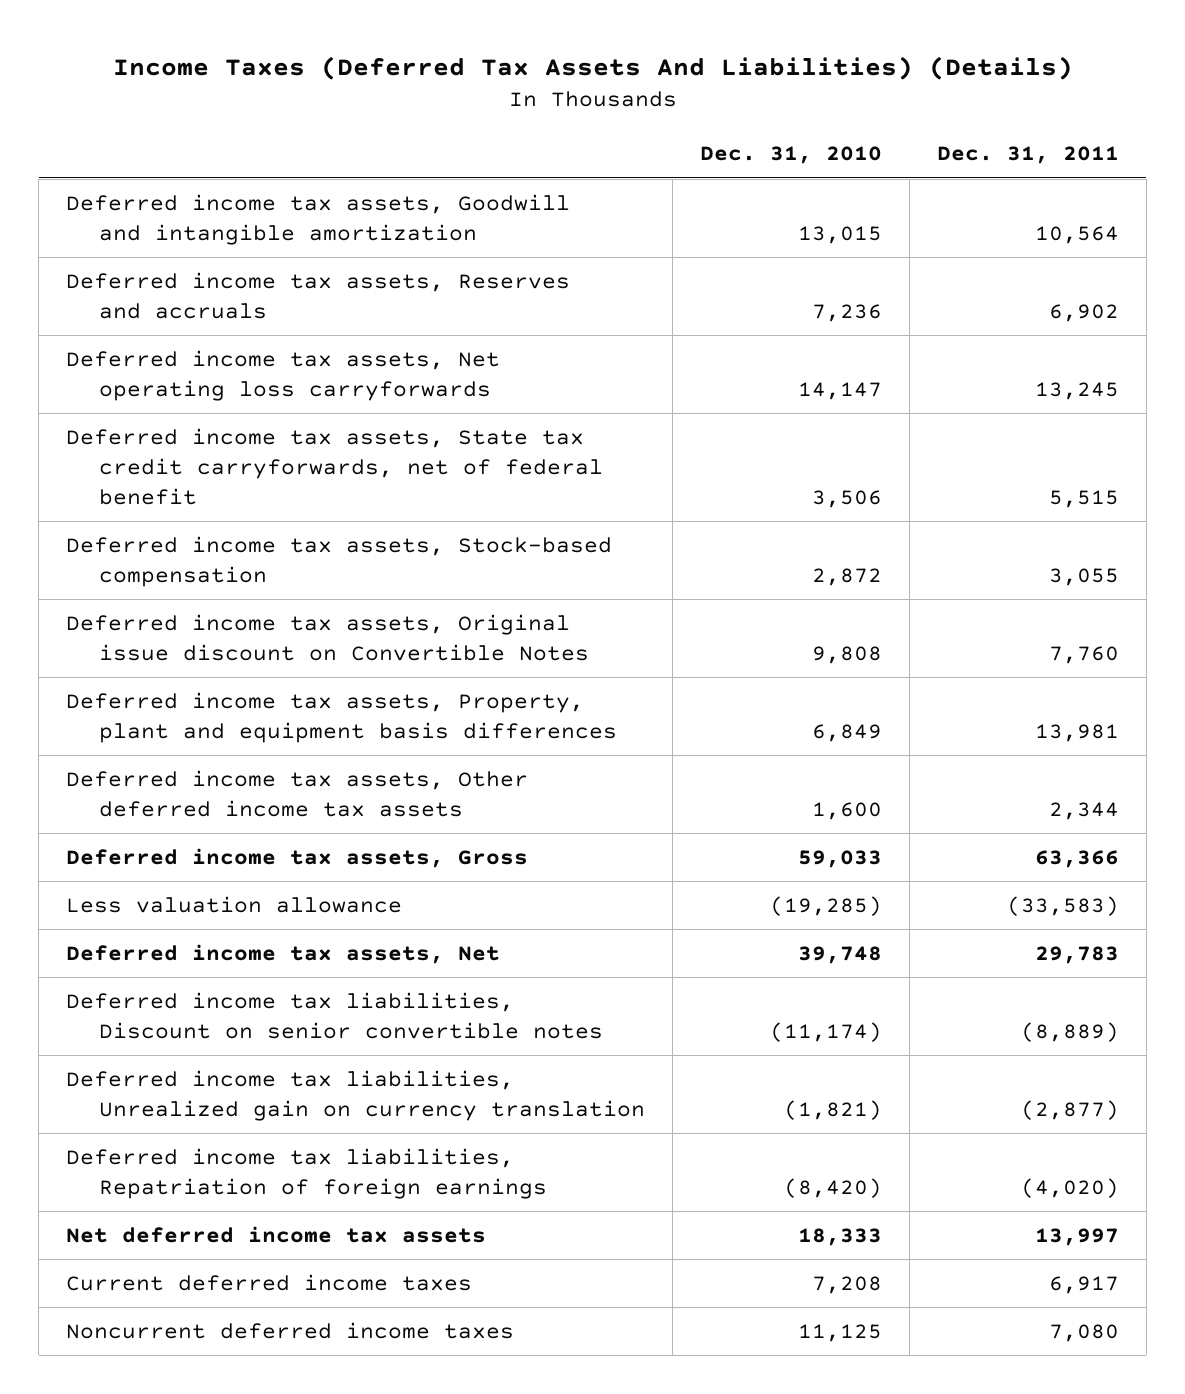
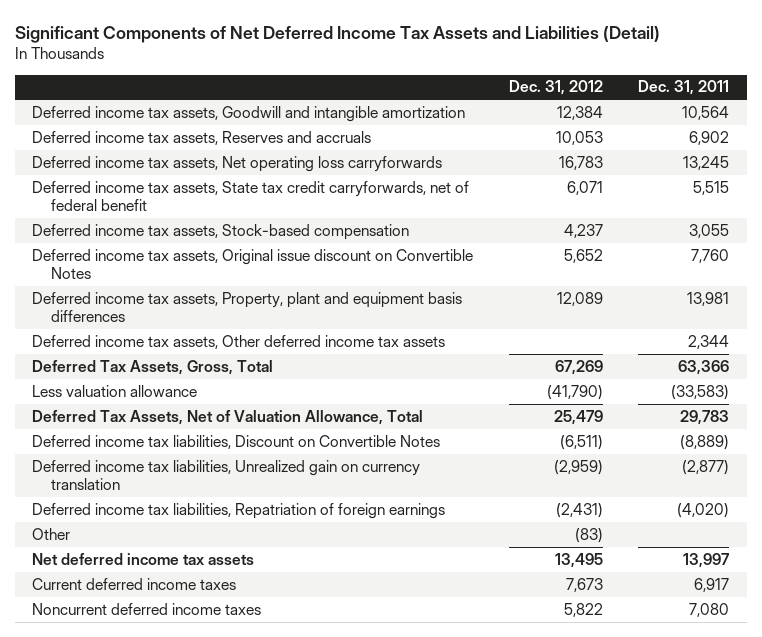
- Income Taxes (Deferred Tax Assets And Liabilities) (Details)
+ Significant Components of Net Deferred Income Tax Assets and Liabilities (Detail)
- | Dec. 31, 2010 | Dec. 31, 2011
+ | Dec. 31, 2012 | Dec. 31, 2011
- Deferred income tax assets, Gross | 59,033 | 63,366
+ Deferred Tax Assets, Gross, Total | 67,269 | 63,366
- Deferred income tax assets, Net | 39,748 | 29,783
- Deferred income tax liabilities, Discount on senior convertible notes | (11,174) | (8,889)
+ Deferred Tax Assets, Net of Valuation Allowance, Total | 25,479 | 29,783
+ Deferred income tax liabilities, Discount on Convertible Notes | (6,511) | (8,889)
+ Other | (83) |

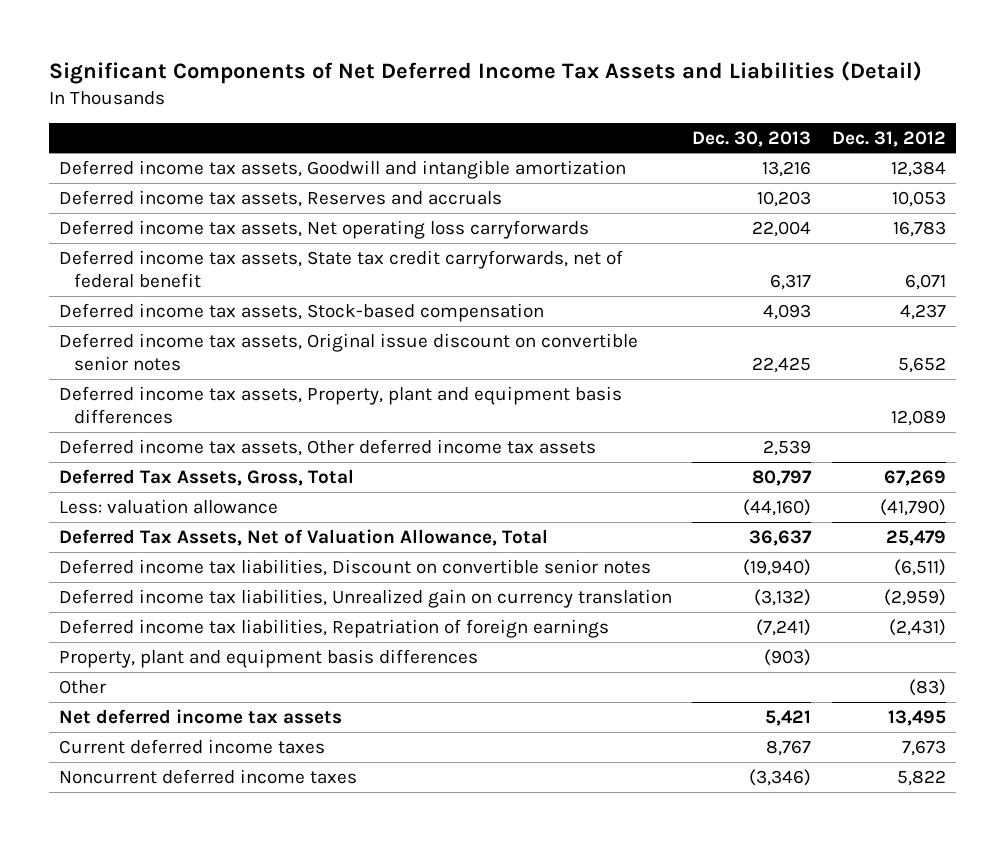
- | Dec. 31, 2012 | Dec. 31, 2011
+ | Dec. 30, 2013 | Dec. 31, 2012
- Deferred income tax assets, Original issue discount on Convertible Notes | 5,652 | 7,760
+ Deferred income tax assets, Original issue discount on convertible senior notes | 22,425 | 5,652
- Less valuation allowance | (41,790) | (33,583)
+ Less: valuation allowance | (44,160) | (41,790)
- Deferred income tax liabilities, Discount on Convertible Notes | (6,511) | (8,889)
+ Deferred income tax liabilities, Discount on convertible senior notes | (19,940) | (6,511)
+ Property, plant and equipment basis differences | (903) |

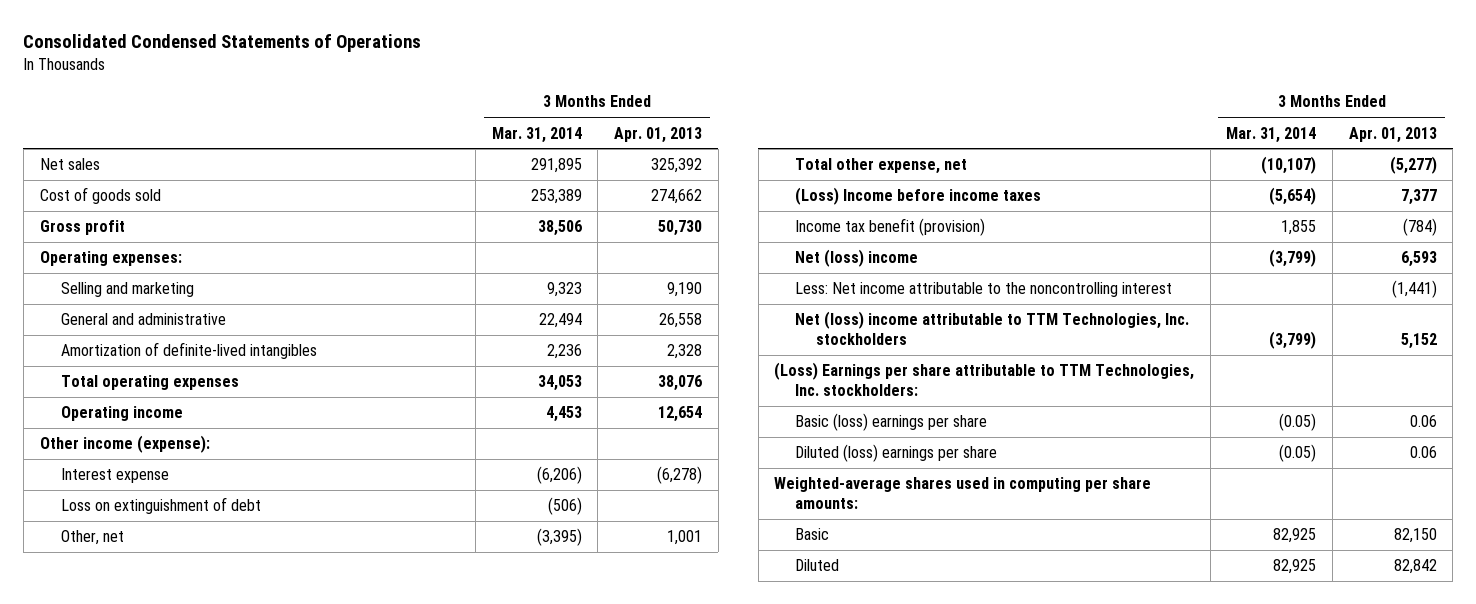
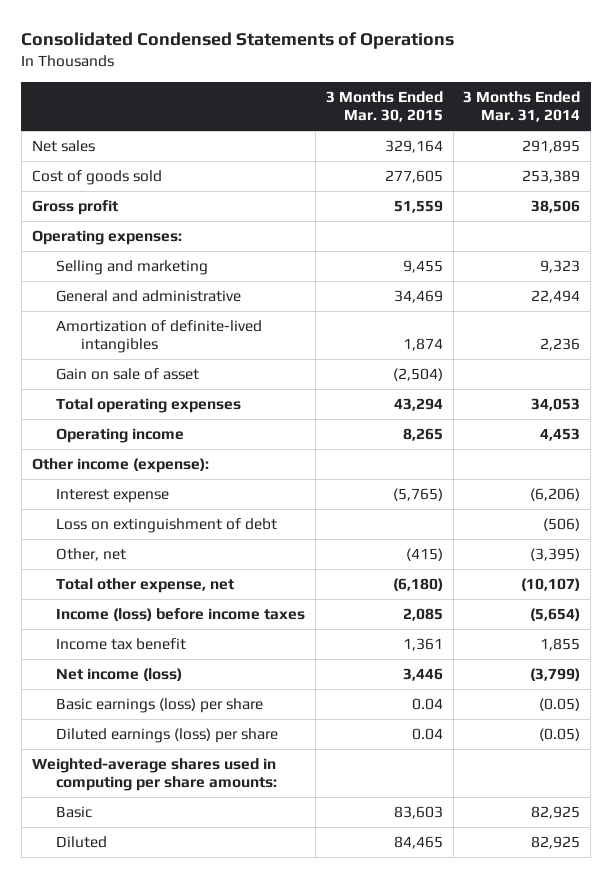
- | 3 Months Ended Mar. 31, 2014 | 3 Months Ended Apr. 01, 2013
+ | 3 Months Ended Mar. 30, 2015 | 3 Months Ended Mar. 31, 2014
+ Gain on sale of asset | (2,504) |
- (Loss) Income before income taxes | (5,654) | 7,377
- Income tax benefit (provision) | 1,855 | (784)
- Net (loss) income | (3,799) | 6,593
- Less: Net income attributable to the noncontrolling interest | | (1,441)
- Net (loss) income attributable to TTM Technologies, Inc. stockholders | (3,799) | 5,152
- (Loss) Earnings per share attributable to TTM Technologies, Inc. stockholders:
- Basic (loss) earnings per share | (0.05) | 0.06
- Diluted (loss) earnings per share | (0.05) | 0.06
+ Income (loss) before income taxes | 2,085 | (5,654)
+ Income tax benefit | 1,361 | 1,855
+ Net income (loss) | 3,446 | (3,799)
+ Basic earnings (loss) per share | 0.04 | (0.05)
+ Diluted earnings (loss) per share | 0.04 | (0.05)

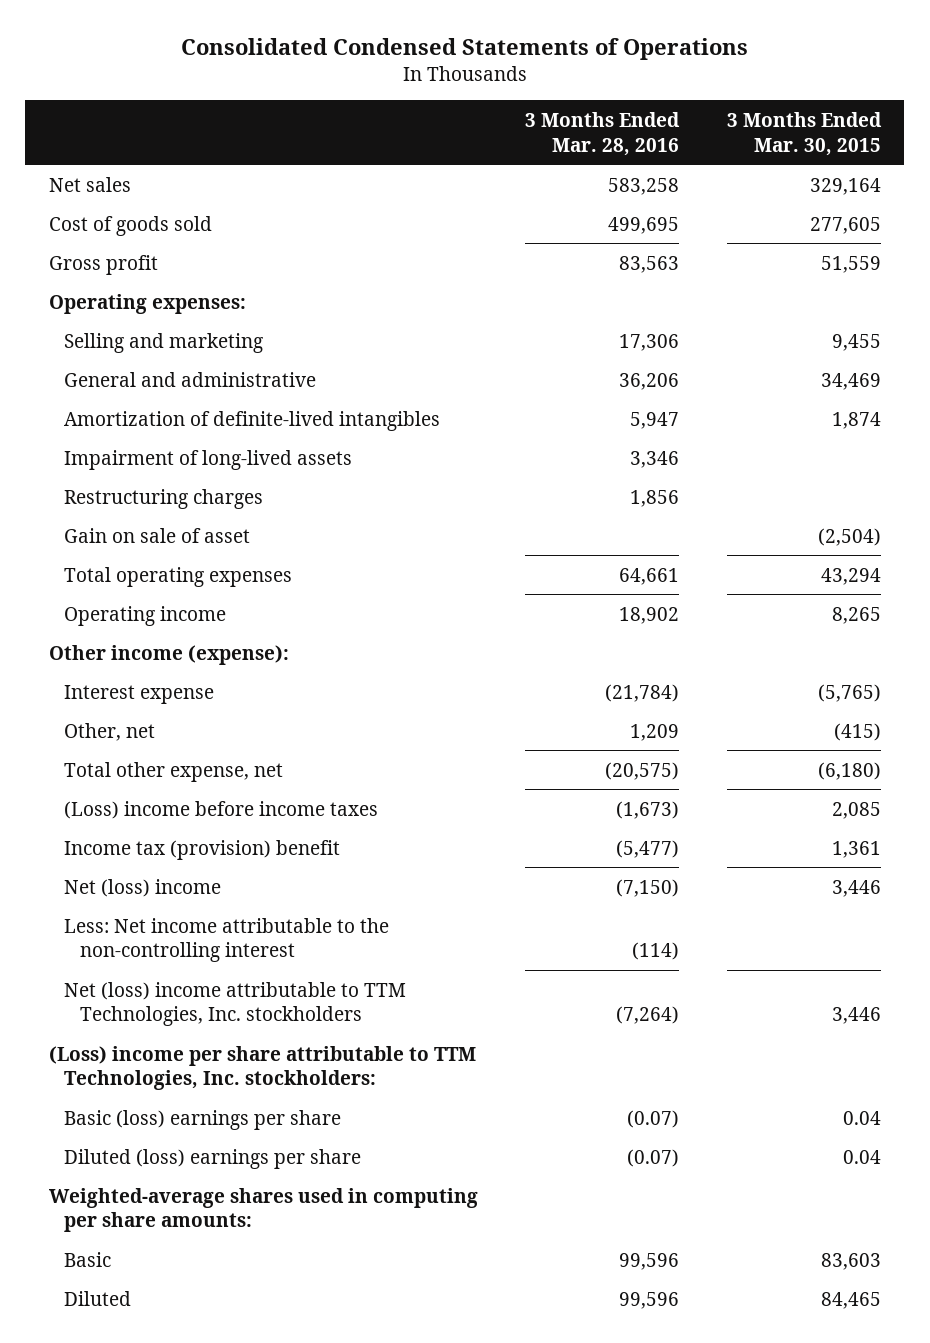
- | 3 Months Ended Mar. 30, 2015 | 3 Months Ended Mar. 31, 2014
+ | 3 Months Ended Mar. 28, 2016 | 3 Months Ended Mar. 30, 2015
+ Impairment of long-lived assets | 3,346 |
+ Restructuring charges | 1,856 |
- Loss on extinguishment of debt | | (506)
- Income (loss) before income taxes | 2,085 | (5,654)
- Income tax benefit | 1,361 | 1,855
- Net income (loss) | 3,446 | (3,799)
- Basic earnings (loss) per share | 0.04 | (0.05)
- Diluted earnings (loss) per share | 0.04 | (0.05)
+ (Loss) income before income taxes | (1,673) | 2,085
+ Income tax (provision) benefit | (5,477) | 1,361
+ Net (loss) income | (7,150) | 3,446
+ Less: Net income attributable to the non-controlling interest | (114) |
+ Net (loss) income attributable to TTM Technologies, Inc. stockholders | (7,264) | 3,446
+ (Loss) income per share attributable to TTM Technologies, Inc. stockholders:
+ Basic (loss) earnings per share | (0.07) | 0.04
+ Diluted (loss) earnings per share | (0.07) | 0.04

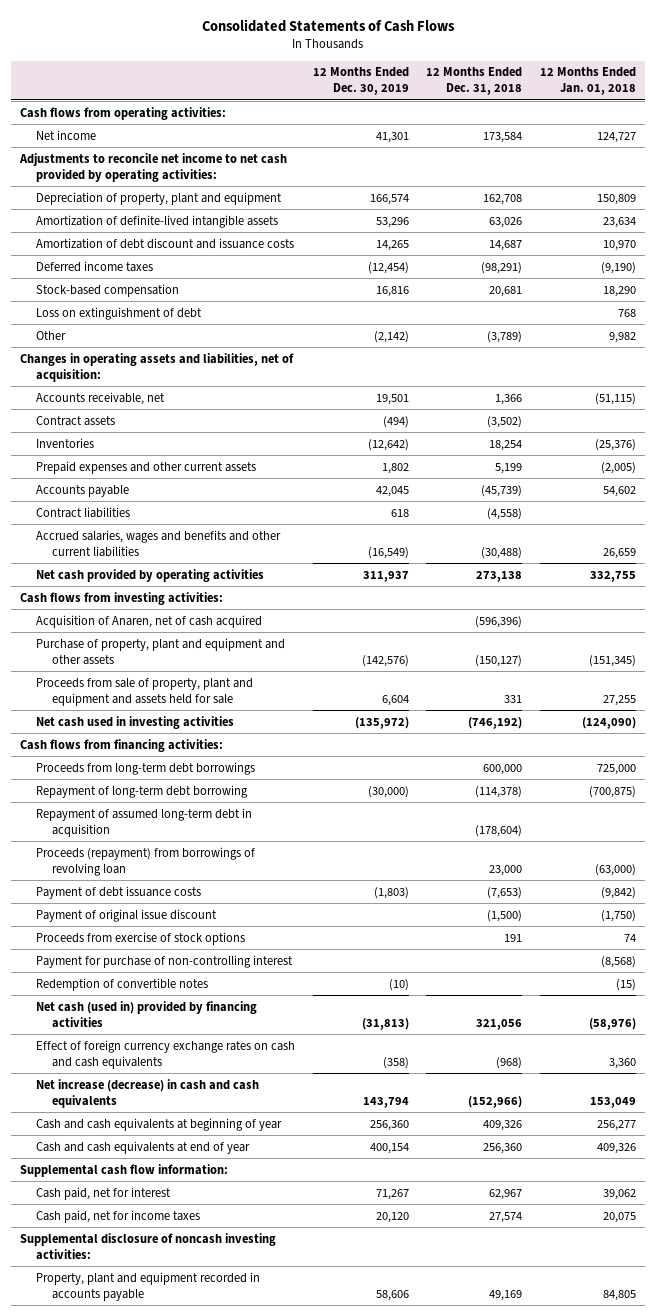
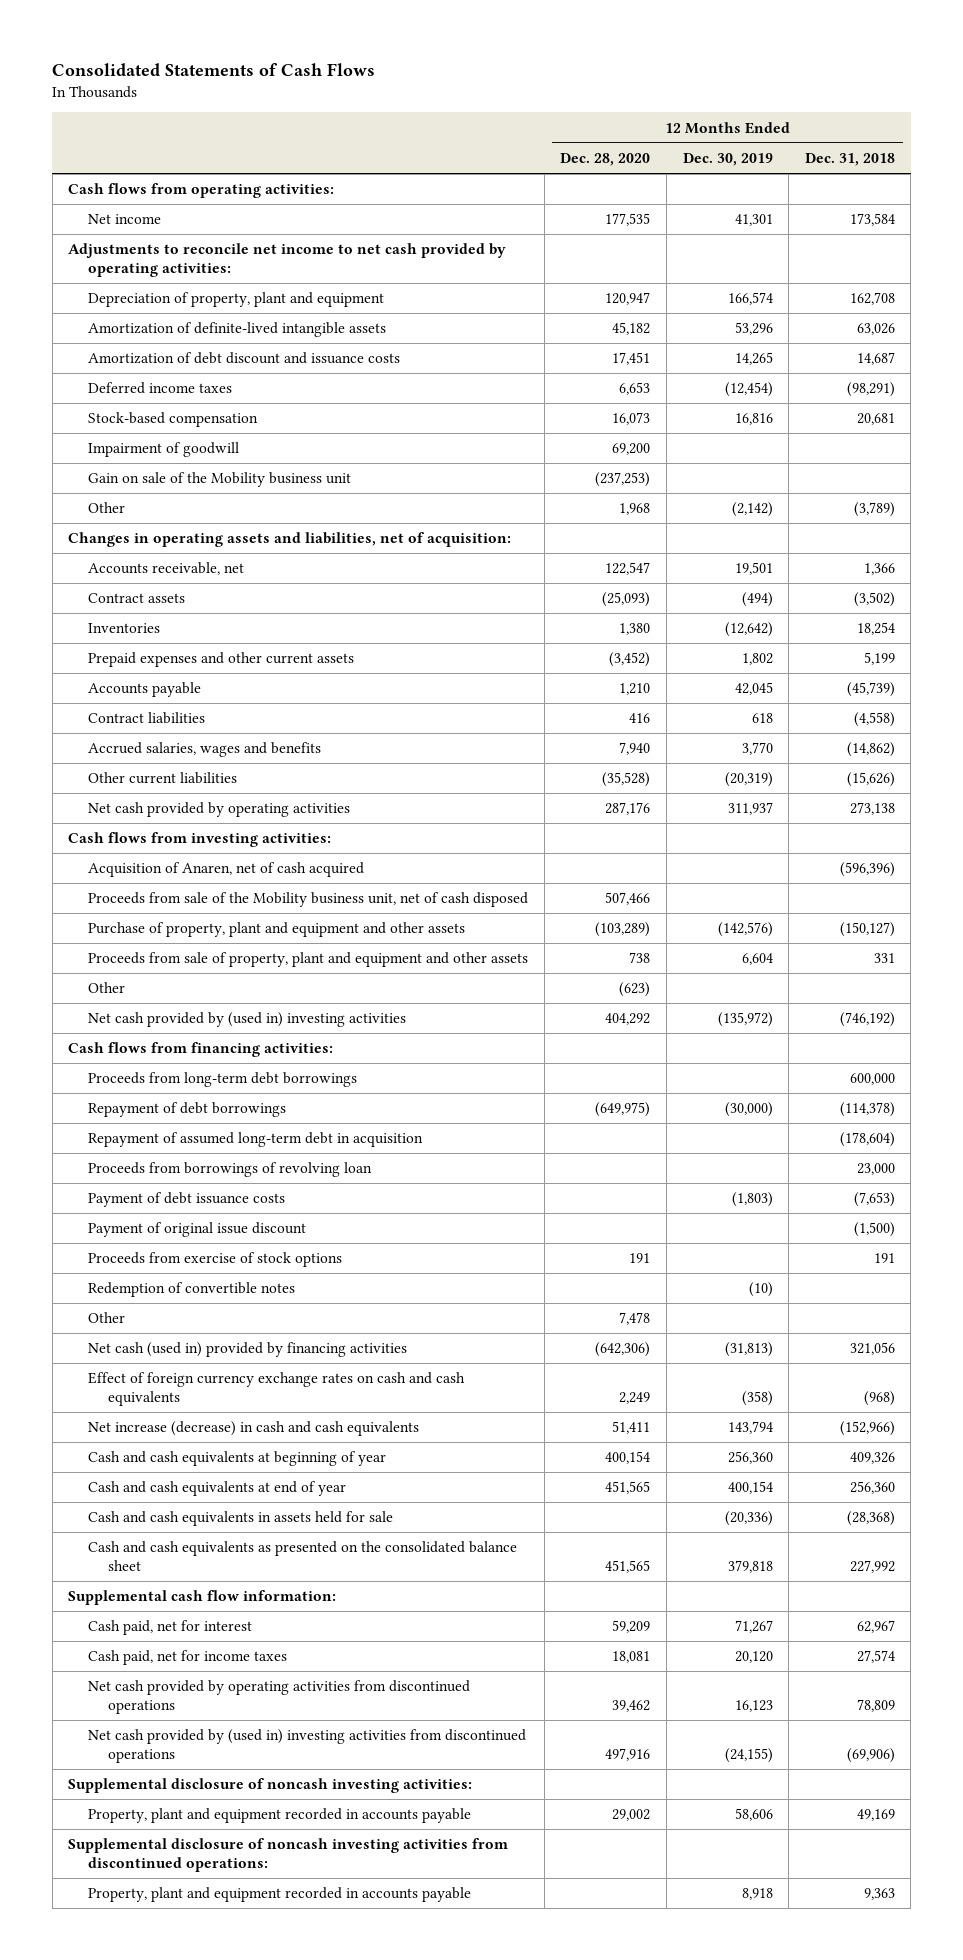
- | 12 Months Ended Dec. 30, 2019 | 12 Months Ended Dec. 31, 2018 | 12 Months Ended Jan. 01, 2018
+ | 12 Months Ended Dec. 28, 2020 | 12 Months Ended Dec. 30, 2019 | 12 Months Ended Dec. 31, 2018
- Loss on extinguishment of debt | | | 768
+ Impairment of goodwill | 69,200 | |
+ Gain on sale of the Mobility business unit | (237,253) | |
- Accrued salaries, wages and benefits and other current liabilities | (16,549) | (30,488) | 26,659
+ Accrued salaries, wages and benefits | 7,940 | 3,770 | (14,862)
+ Other current liabilities | (35,528) | (20,319) | (15,626)
+ Proceeds from sale of the Mobility business unit, net of cash disposed | 507,466 | |
- Proceeds from sale of property, plant and equipment and assets held for sale | 6,604 | 331 | 27,255
- Net cash used in investing activities | (135,972) | (746,192) | (124,090)
+ Proceeds from sale of property, plant and equipment and other assets | 738 | 6,604 | 331
+ Other | (623) | |
+ Net cash provided by (used in) investing activities | 404,292 | (135,972) | (746,192)
- Repayment of long-term debt borrowing | (30,000) | (114,378) | (700,875)
+ Repayment of debt borrowings | (649,975) | (30,000) | (114,378)
- Proceeds (repayment) from borrowings of revolving loan | | 23,000 | (63,000)
+ Proceeds from borrowings of revolving loan | | | 23,000
- Payment for purchase of non-controlling interest | | | (8,568)
+ Other | 7,478 | |
+ Cash and cash equivalents in assets held for sale | | (20,336) | (28,368)
+ Cash and cash equivalents as presented on the consolidated balance sheet | 451,565 | 379,818 | 227,992
+ Net cash provided by operating activities from discontinued operations | 39,462 | 16,123 | 78,809
+ Net cash provided by (used in) investing activities from discontinued operations | 497,916 | (24,155) | (69,906)
+ Supplemental disclosure of noncash investing activities from discontinued operations:
+ Property, plant and equipment recorded in accounts payable | | 8,918 | 9,363

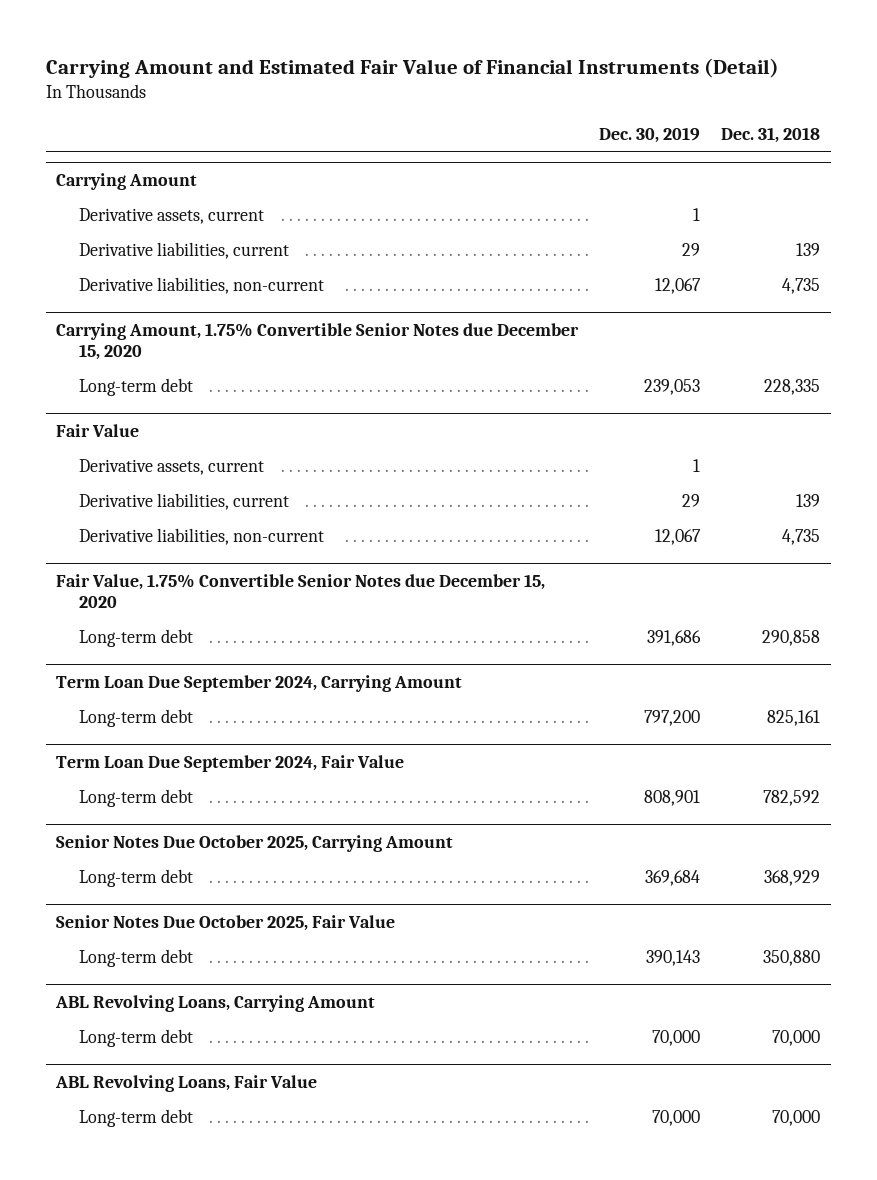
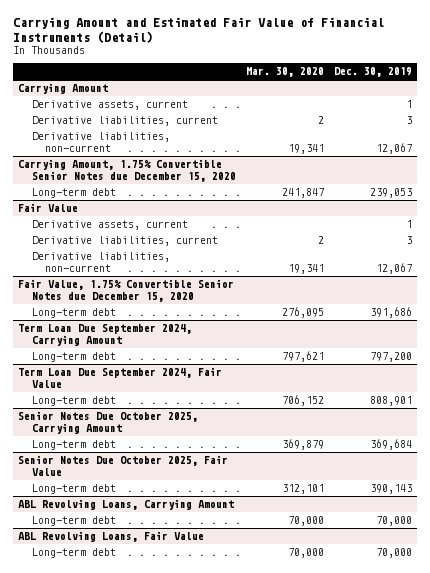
- | Dec. 30, 2019 | Dec. 31, 2018
+ | Mar. 30, 2020 | Dec. 30, 2019
@ Carrying Amount
- Derivative liabilities, current | 29 | 139
+ Derivative liabilities, current | 2 | 3
@ Fair Value
- Derivative liabilities, current | 29 | 139
+ Derivative liabilities, current | 2 | 3

